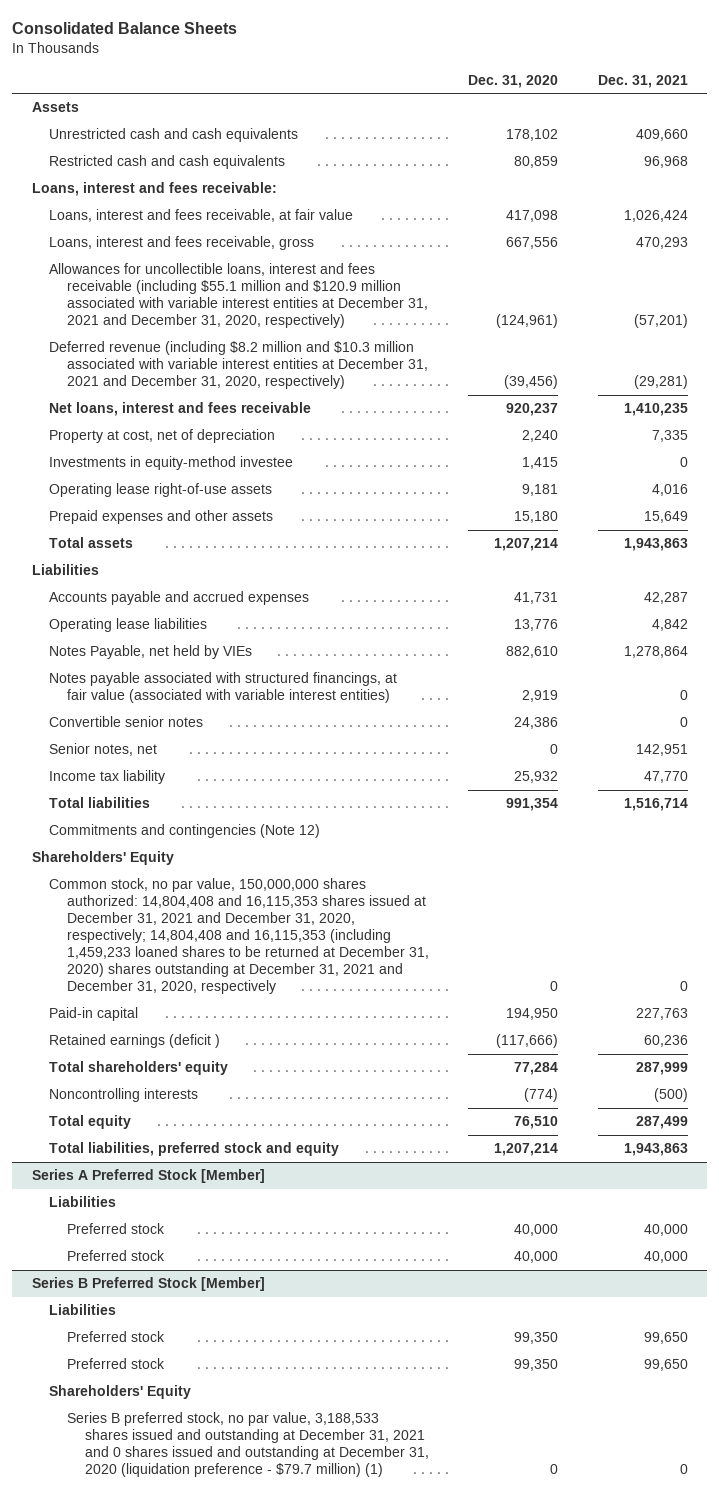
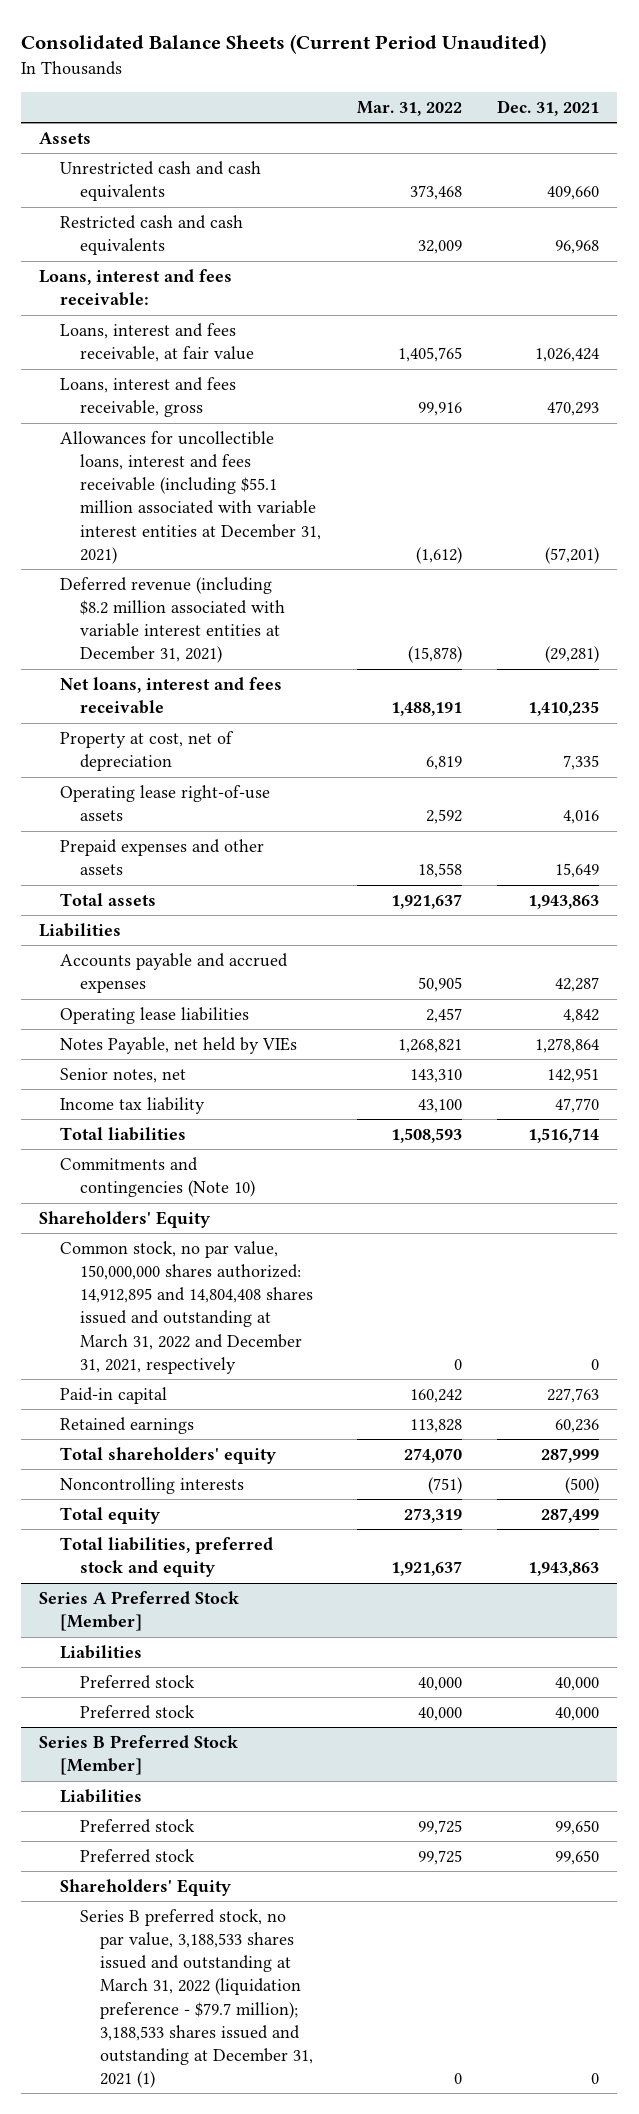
- Consolidated Balance Sheets
+ Consolidated Balance Sheets (Current Period Unaudited)
- | Dec. 31, 2020 | Dec. 31, 2021
+ | Mar. 31, 2022 | Dec. 31, 2021
- Allowances for uncollectible loans, interest and fees receivable (including $55.1 million and $120.9 million associated with variable interest entities at December 31, 2021 and December 31, 2020, respectively) | (124,961) | (57,201)
- Deferred revenue (including $8.2 million and $10.3 million associated with variable interest entities at December 31, 2021 and December 31, 2020, respectively) | (39,456) | (29,281)
+ Allowances for uncollectible loans, interest and fees receivable (including $55.1 million associated with variable interest entities at December 31, 2021) | (1,612) | (57,201)
+ Deferred revenue (including $8.2 million associated with variable interest entities at December 31, 2021) | (15,878) | (29,281)
- Investments in equity-method investee | 1,415 | 0
- Notes payable associated with structured financings, at fair value (associated with variable interest entities) | 2,919 | 0
- Convertible senior notes | 24,386 | 0
- Commitments and contingencies (Note 12)
+ Commitments and contingencies (Note 10)
- Common stock, no par value, 150,000,000 shares authorized: 14,804,408 and 16,115,353 shares issued at December 31, 2021 and December 31, 2020, respectively; 14,804,408 and 16,115,353 (including 1,459,233 loaned shares to be returned at December 31, 2020) shares outstanding at December 31, 2021 and December 31, 2020, respectively | 0 | 0
+ Common stock, no par value, 150,000,000 shares authorized: 14,912,895 and 14,804,408 shares issued and outstanding at March 31, 2022 and December 31, 2021, respectively | 0 | 0
- Retained earnings (deficit ) | (117,666) | 60,236
+ Retained earnings | 113,828 | 60,236
@ Series B Preferred Stock [Member]
- Series B preferred stock, no par value, 3,188,533 shares issued and outstanding at December 31, 2021 and 0 shares issued and outstanding at December 31, 2020 (liquidation preference - $79.7 million) (1) | 0 | 0
+ Series B preferred stock, no par value, 3,188,533 shares issued and outstanding at March 31, 2022 (liquidation preference - $79.7 million); 3,188,533 shares issued and outstanding at December 31, 2021 (1) | 0 | 0

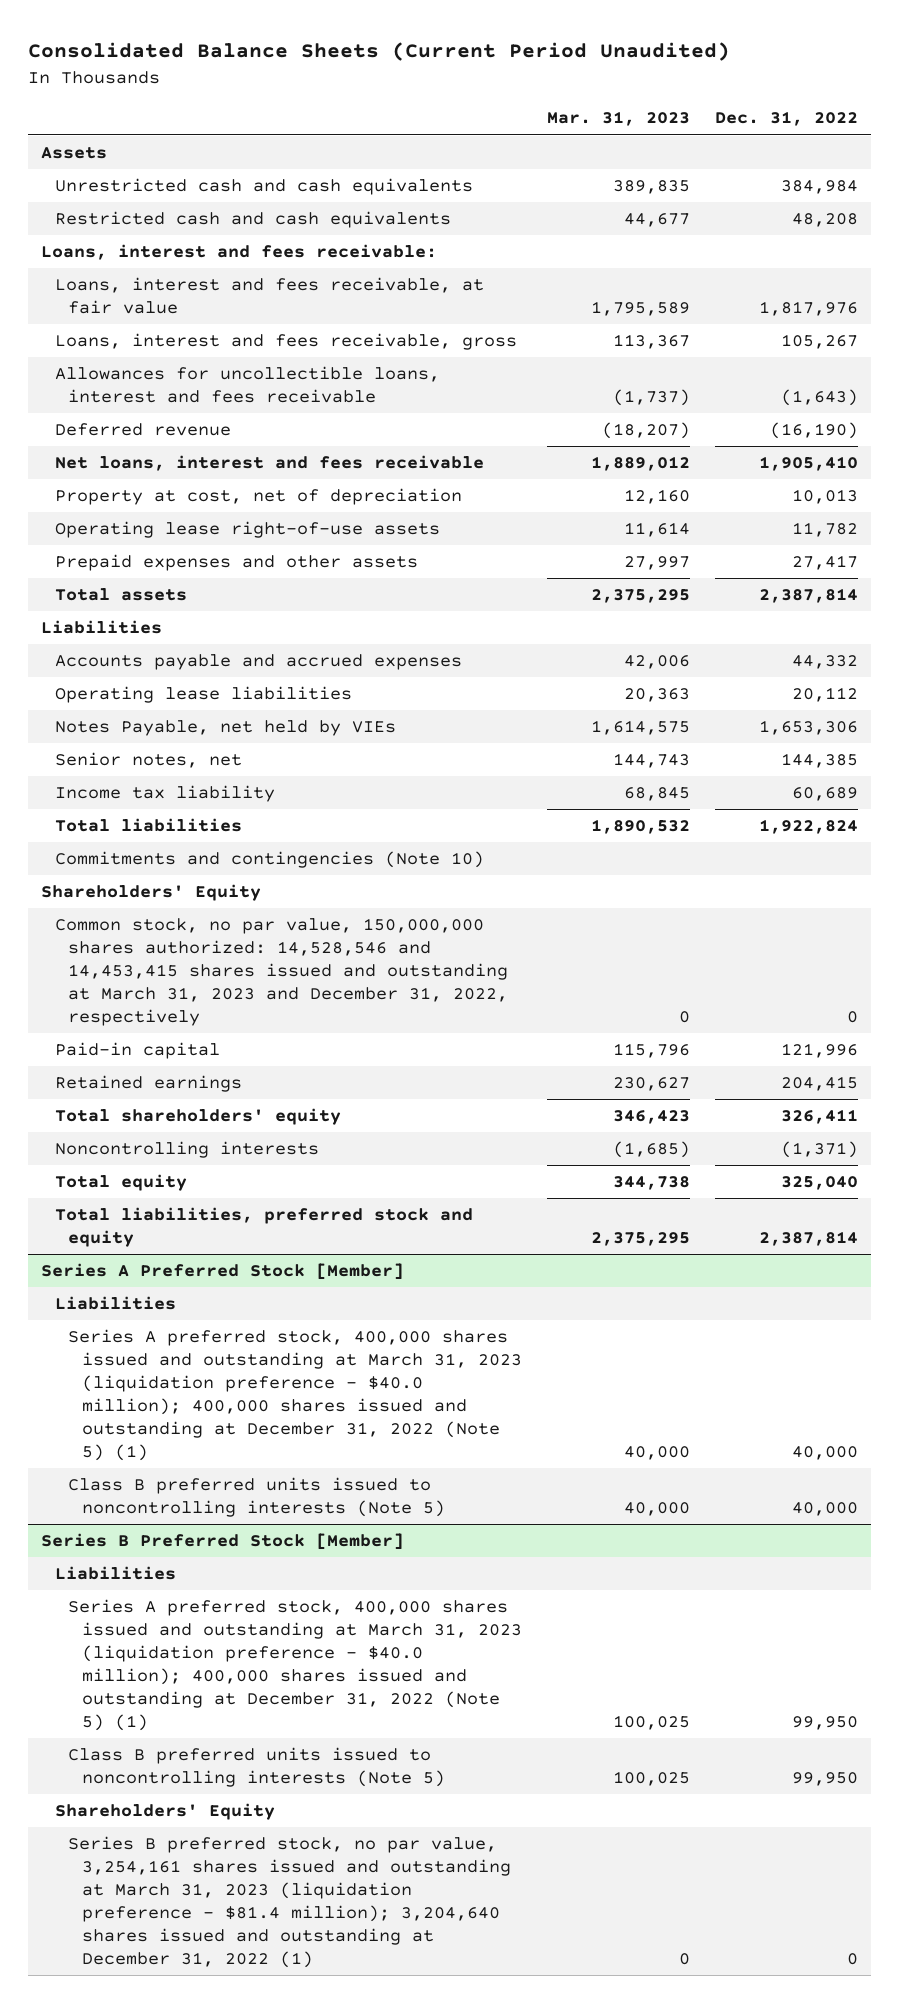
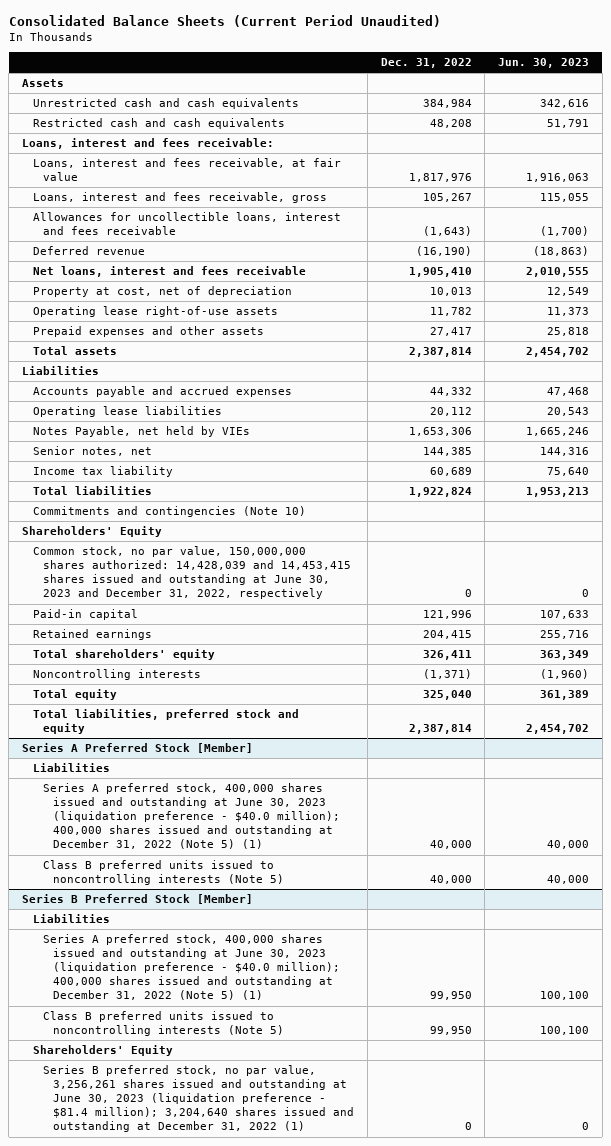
- | Mar. 31, 2023 | Dec. 31, 2022
+ | Dec. 31, 2022 | Jun. 30, 2023
- Common stock, no par value, 150,000,000 shares authorized: 14,528,546 and 14,453,415 shares issued and outstanding at March 31, 2023 and December 31, 2022, respectively | 0 | 0
+ Common stock, no par value, 150,000,000 shares authorized: 14,428,039 and 14,453,415 shares issued and outstanding at June 30, 2023 and December 31, 2022, respectively | 0 | 0
@ Series A Preferred Stock [Member]
- Series A preferred stock, 400,000 shares issued and outstanding at March 31, 2023 (liquidation preference - $40.0 million); 400,000 shares issued and outstanding at December 31, 2022 (Note 5) (1) | 40,000 | 40,000
+ Series A preferred stock, 400,000 shares issued and outstanding at June 30, 2023 (liquidation preference - $40.0 million); 400,000 shares issued and outstanding at December 31, 2022 (Note 5) (1) | 40,000 | 40,000
@ Series B Preferred Stock [Member]
- Series A preferred stock, 400,000 shares issued and outstanding at March 31, 2023 (liquidation preference - $40.0 million); 400,000 shares issued and outstanding at December 31, 2022 (Note 5) (1) | 100,025 | 99,950
+ Series A preferred stock, 400,000 shares issued and outstanding at June 30, 2023 (liquidation preference - $40.0 million); 400,000 shares issued and outstanding at December 31, 2022 (Note 5) (1) | 99,950 | 100,100
- Series B preferred stock, no par value, 3,254,161 shares issued and outstanding at March 31, 2023 (liquidation preference - $81.4 million); 3,204,640 shares issued and outstanding at December 31, 2022 (1) | 0 | 0
+ Series B preferred stock, no par value, 3,256,261 shares issued and outstanding at June 30, 2023 (liquidation preference - $81.4 million); 3,204,640 shares issued and outstanding at December 31, 2022 (1) | 0 | 0

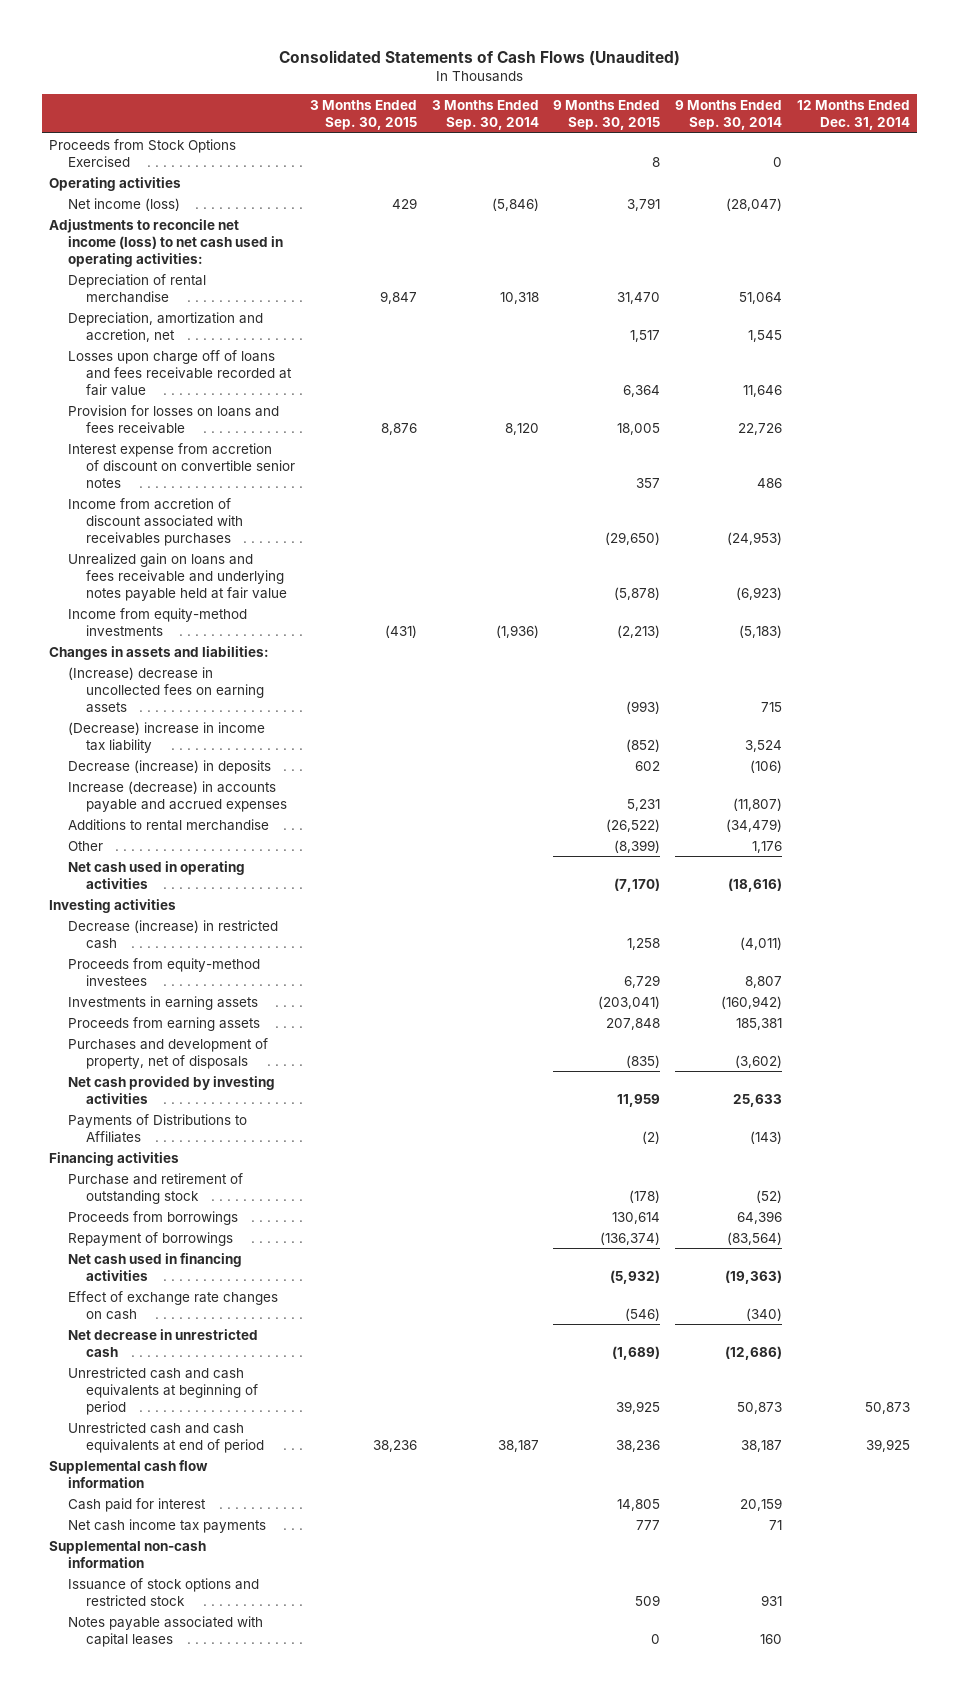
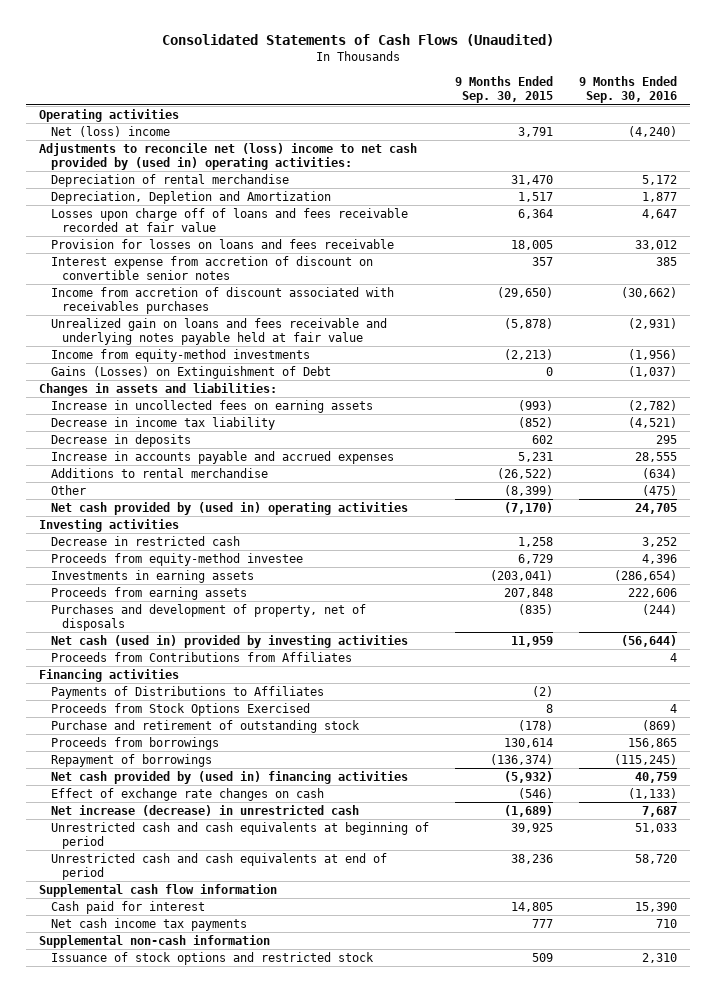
- | 3 Months Ended Sep. 30, 2015 | 3 Months Ended Sep. 30, 2014 | 9 Months Ended Sep. 30, 2015 | 9 Months Ended Sep. 30, 2014 | 12 Months Ended Dec. 31, 2014
+ | 9 Months Ended Sep. 30, 2015 | 9 Months Ended Sep. 30, 2016
- Net income (loss) | 429 | (5,846) | 3,791 | (28,047) |
- Adjustments to reconcile net income (loss) to net cash used in operating activities:
+ Net (loss) income | 3,791 | (4,240)
+ Adjustments to reconcile net (loss) income to net cash provided by (used in) operating activities:
- Depreciation, amortization and accretion, net | | | 1,517 | 1,545 |
+ Depreciation, Depletion and Amortization | 1,517 | 1,877
+ Gains (Losses) on Extinguishment of Debt | 0 | (1,037)
- (Increase) decrease in uncollected fees on earning assets | | | (993) | 715 |
- (Decrease) increase in income tax liability | | | (852) | 3,524 |
- Decrease (increase) in deposits | | | 602 | (106) |
- Increase (decrease) in accounts payable and accrued expenses | | | 5,231 | (11,807) |
+ Increase in uncollected fees on earning assets | (993) | (2,782)
+ Decrease in income tax liability | (852) | (4,521)
+ Decrease in deposits | 602 | 295
+ Increase in accounts payable and accrued expenses | 5,231 | 28,555
- Net cash used in operating activities | | | (7,170) | (18,616) |
+ Net cash provided by (used in) operating activities | (7,170) | 24,705
- Decrease (increase) in restricted cash | | | 1,258 | (4,011) |
- Proceeds from equity-method investees | | | 6,729 | 8,807 |
+ Decrease in restricted cash | 1,258 | 3,252
+ Proceeds from equity-method investee | 6,729 | 4,396
- Net cash provided by investing activities | | | 11,959 | 25,633 |
+ Net cash (used in) provided by investing activities | 11,959 | (56,644)
+ Proceeds from Contributions from Affiliates | | 4
moved down: Payments of Distributions to Affiliates | (2) |
moved down: Proceeds from Stock Options Exercised | 8 | 4
- Net cash used in financing activities | | | (5,932) | (19,363) |
+ Net cash provided by (used in) financing activities | (5,932) | 40,759
- Net decrease in unrestricted cash | | | (1,689) | (12,686) |
+ Net increase (decrease) in unrestricted cash | (1,689) | 7,687
- Notes payable associated with capital leases | | | 0 | 160 |

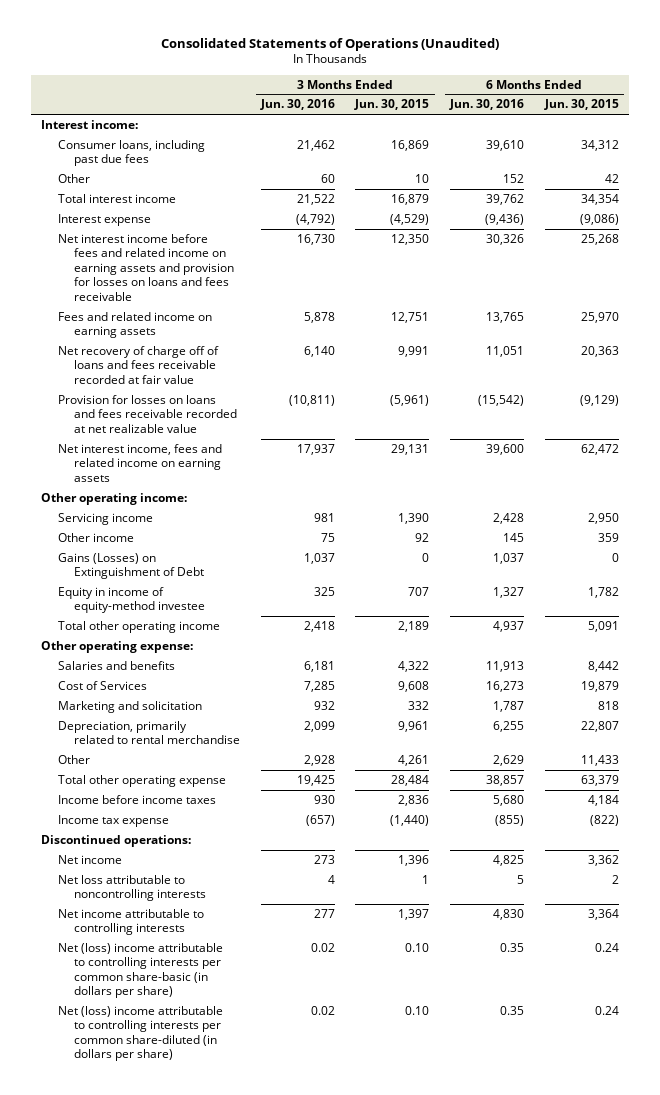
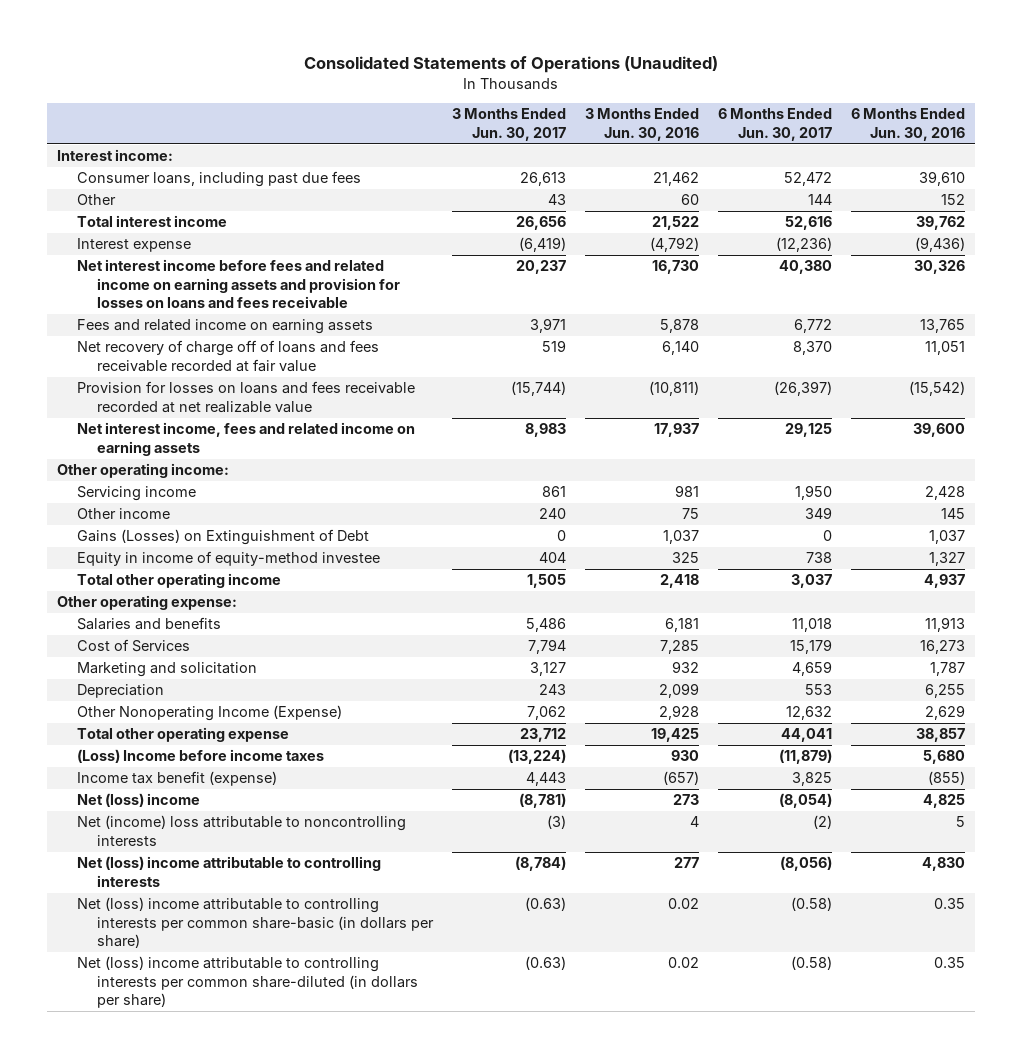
- | 3 Months Ended Jun. 30, 2016 | 3 Months Ended Jun. 30, 2015 | 6 Months Ended Jun. 30, 2016 | 6 Months Ended Jun. 30, 2015
+ | 3 Months Ended Jun. 30, 2017 | 3 Months Ended Jun. 30, 2016 | 6 Months Ended Jun. 30, 2017 | 6 Months Ended Jun. 30, 2016
- Depreciation, primarily related to rental merchandise | 2,099 | 9,961 | 6,255 | 22,807
- Other | 2,928 | 4,261 | 2,629 | 11,433
+ Depreciation | 243 | 2,099 | 553 | 6,255
+ Other Nonoperating Income (Expense) | 7,062 | 2,928 | 12,632 | 2,629
- Income before income taxes | 930 | 2,836 | 5,680 | 4,184
- Income tax expense | (657) | (1,440) | (855) | (822)
- Discontinued operations:
- Net income | 273 | 1,396 | 4,825 | 3,362
- Net loss attributable to noncontrolling interests | 4 | 1 | 5 | 2
- Net income attributable to controlling interests | 277 | 1,397 | 4,830 | 3,364
+ (Loss) Income before income taxes | (13,224) | 930 | (11,879) | 5,680
+ Income tax benefit (expense) | 4,443 | (657) | 3,825 | (855)
+ Net (loss) income | (8,781) | 273 | (8,054) | 4,825
+ Net (income) loss attributable to noncontrolling interests | (3) | 4 | (2) | 5
+ Net (loss) income attributable to controlling interests | (8,784) | 277 | (8,056) | 4,830

